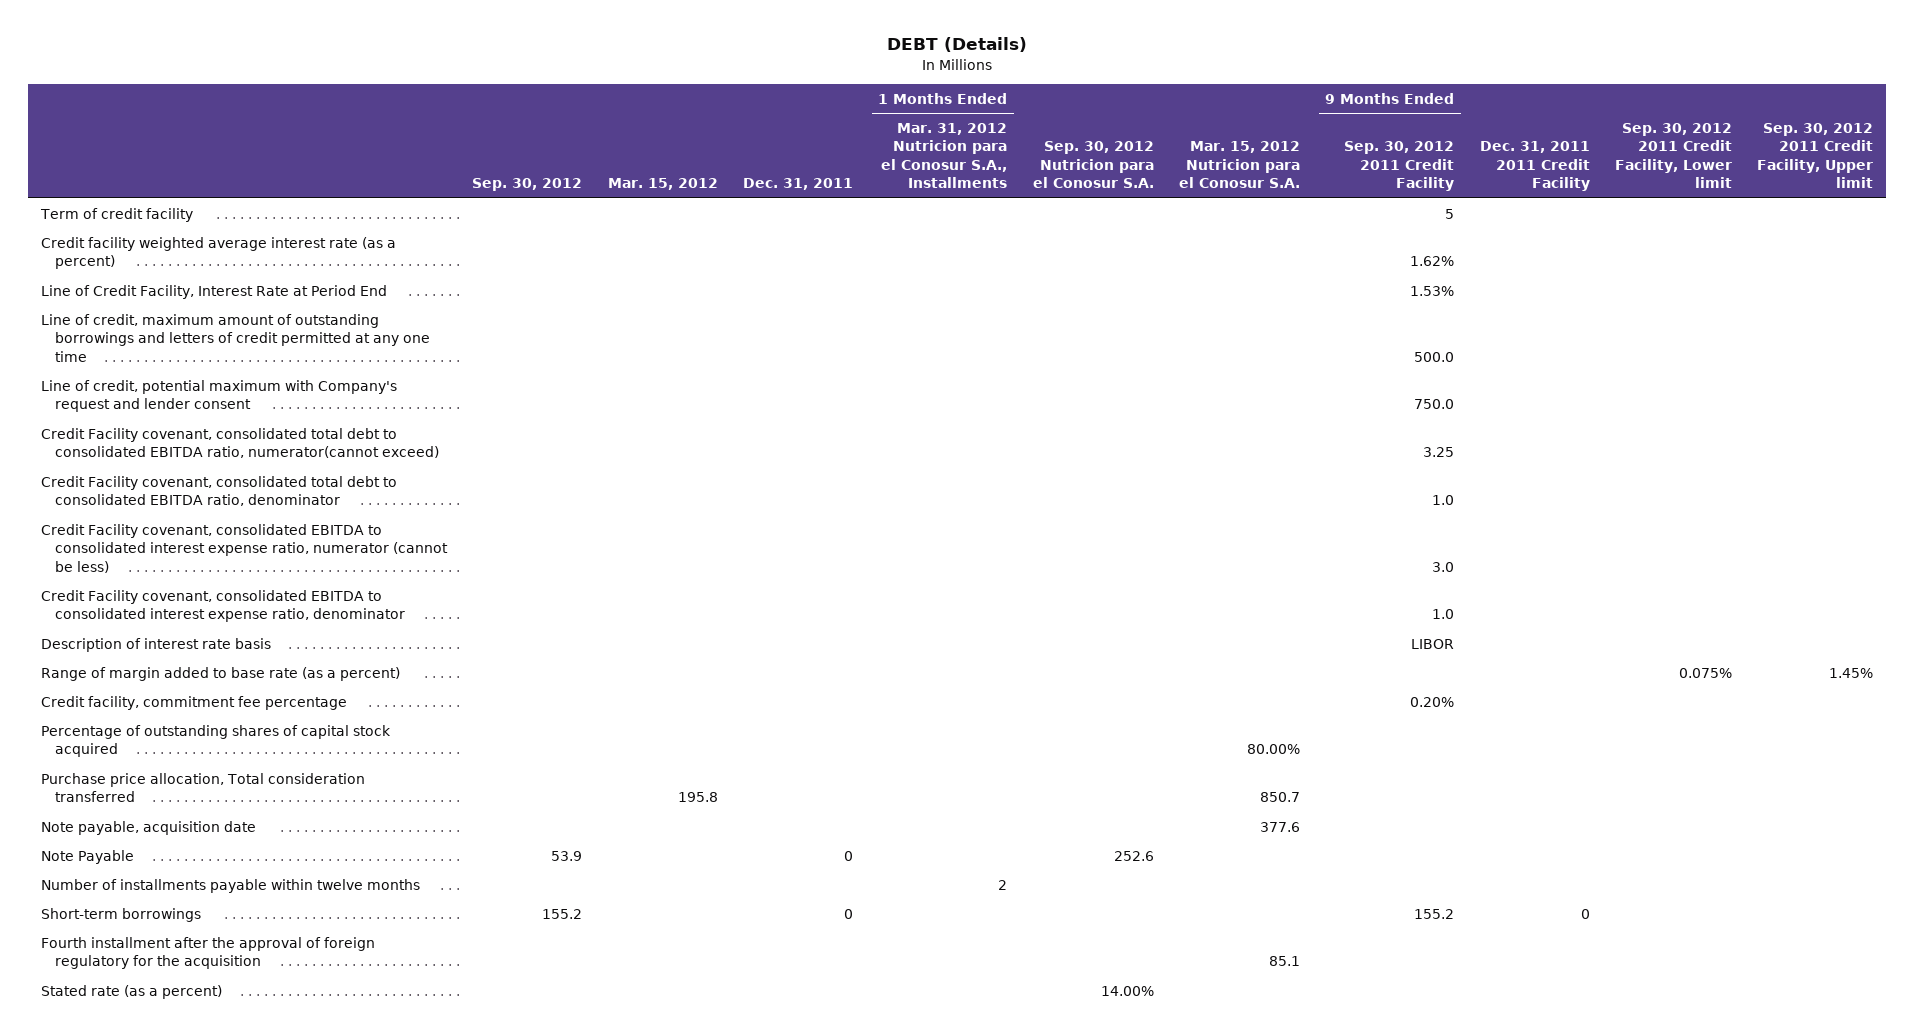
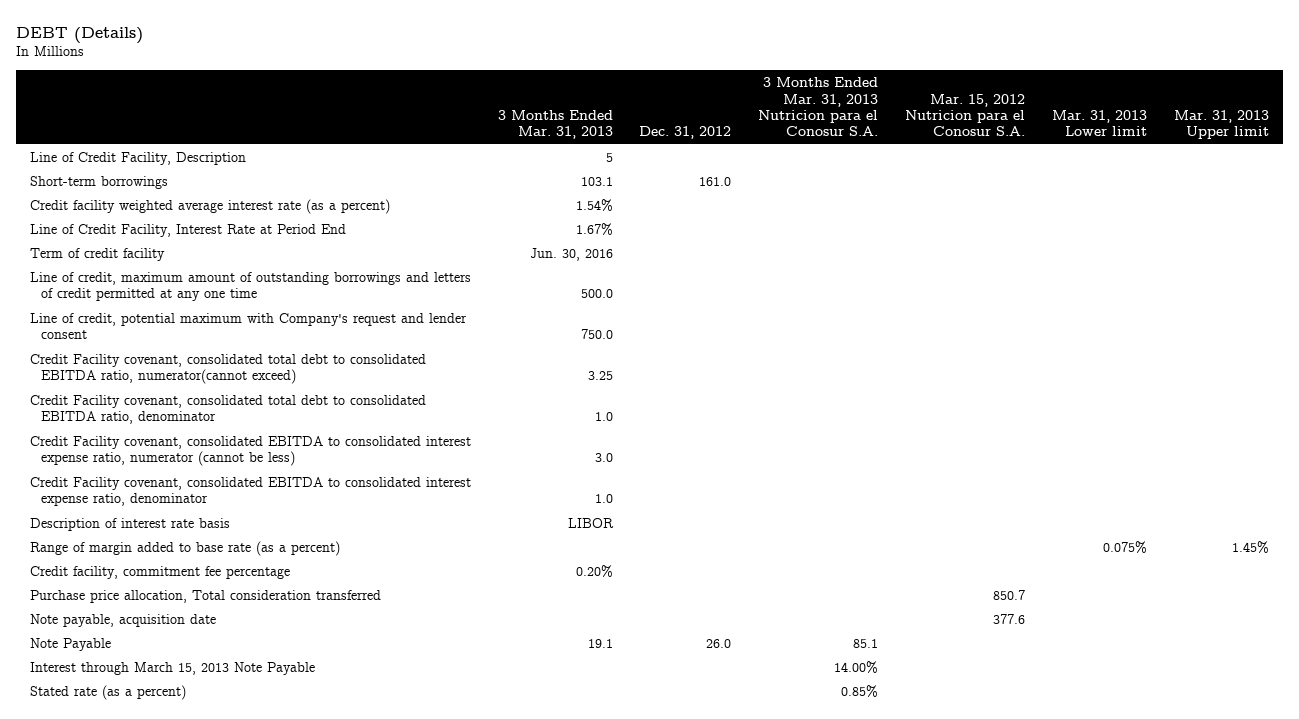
- | Sep. 30, 2012 | Mar. 15, 2012 | Dec. 31, 2011 | 1 Months Ended Mar. 31, 2012 Nutricion para el Conosur S.A., Installments | Sep. 30, 2012 Nutricion para el Conosur S.A. | Mar. 15, 2012 Nutricion para el Conosur S.A. | 9 Months Ended Sep. 30, 2012 2011 Credit Facility | Dec. 31, 2011 2011 Credit Facility | Sep. 30, 2012 2011 Credit Facility, Lower limit | Sep. 30, 2012 2011 Credit Facility, Upper limit
+ | 3 Months Ended Mar. 31, 2013 | Dec. 31, 2012 | 3 Months Ended Mar. 31, 2013 Nutricion para el Conosur S.A. | Mar. 15, 2012 Nutricion para el Conosur S.A. | Mar. 31, 2013 Lower limit | Mar. 31, 2013 Upper limit
+ Line of Credit Facility, Description | 5 | | | | |
moved up: Short-term borrowings | 103.1 | 161.0 | | | |
moved down: Term of credit facility | Jun. 30, 2016 | | | | |
- Percentage of outstanding shares of capital stock acquired | | | | | | 80.00% | | | |
- Number of installments payable within twelve months | | | | 2 | | | | | |
- Fourth installment after the approval of foreign regulatory for the acquisition | | | | | | 85.1 | | | |
+ Interest through March 15, 2013 Note Payable | | | 14.00% | | |

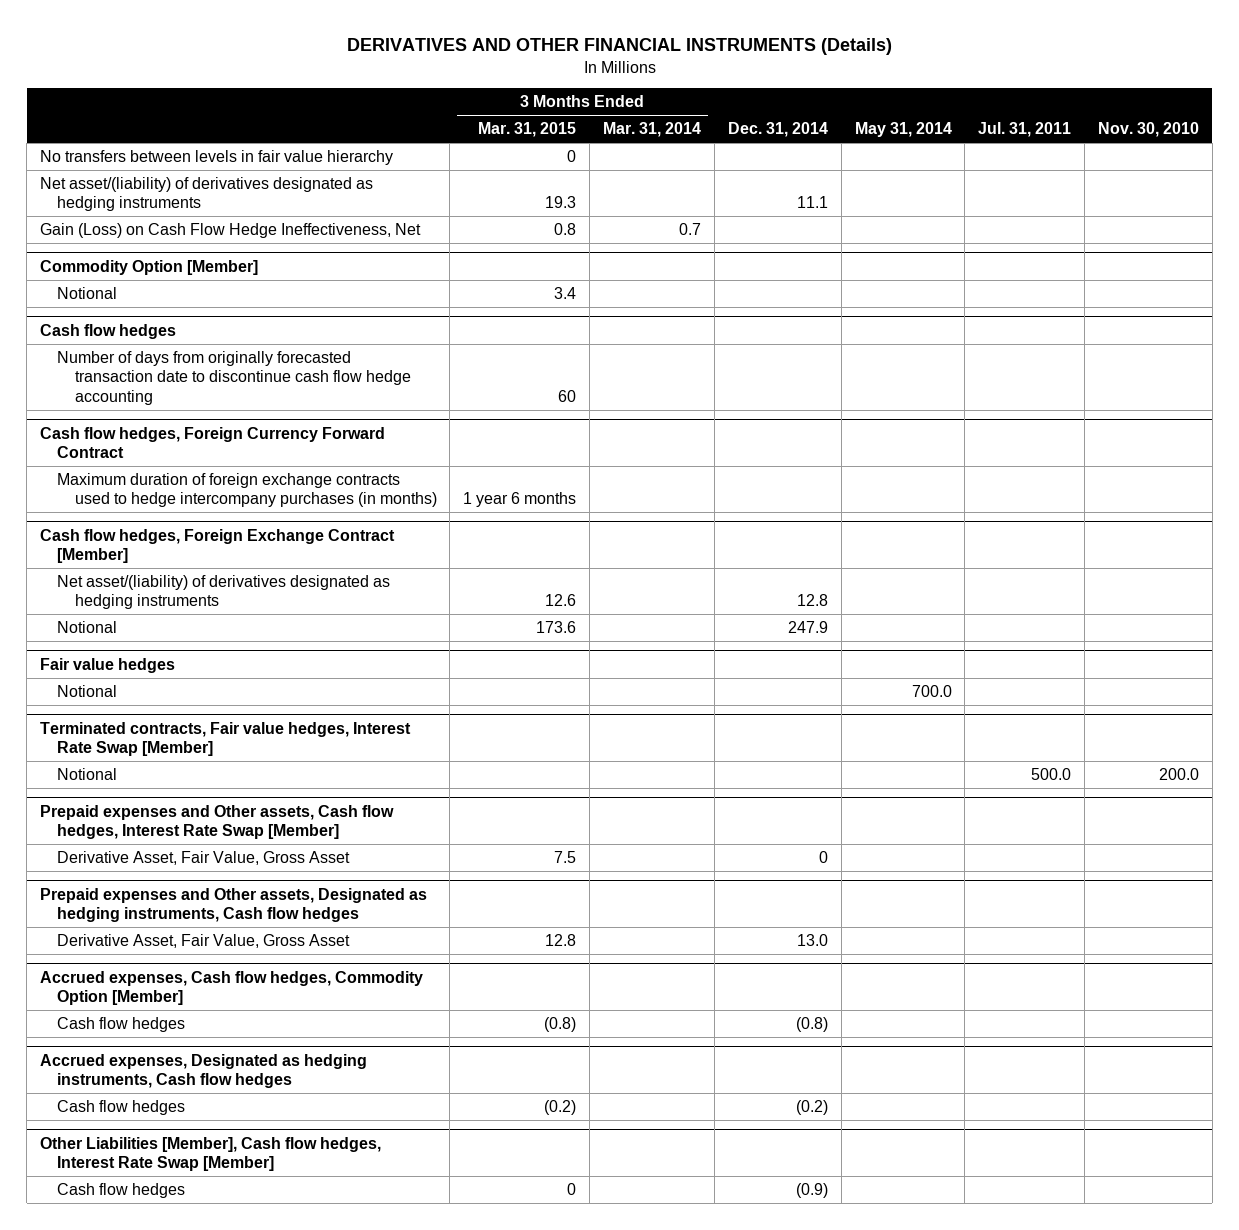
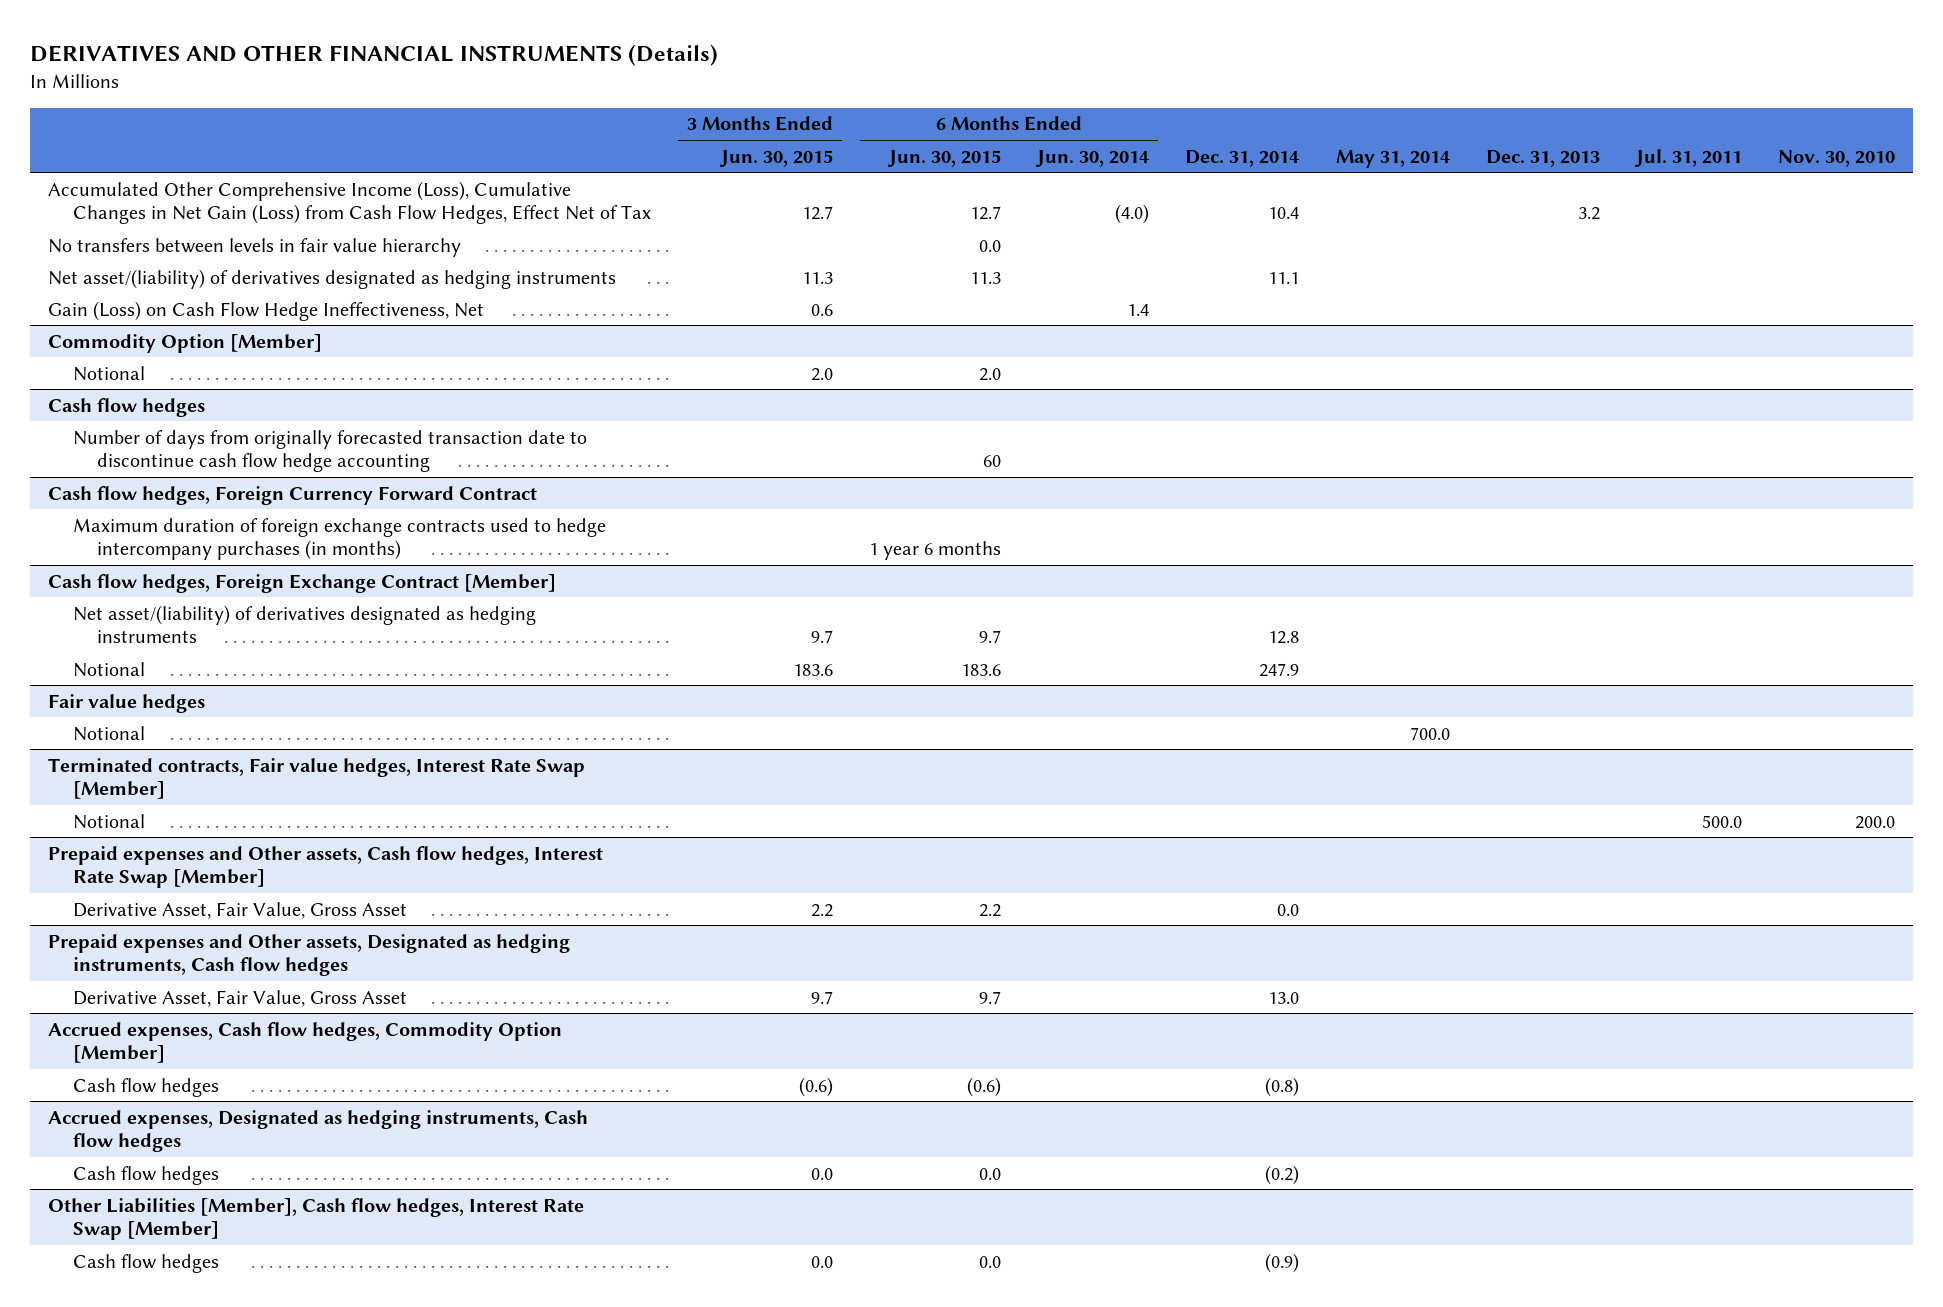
- | 3 Months Ended Mar. 31, 2015 | 3 Months Ended Mar. 31, 2014 | Dec. 31, 2014 | May 31, 2014 | Jul. 31, 2011 | Nov. 30, 2010
+ | 3 Months Ended Jun. 30, 2015 | 6 Months Ended Jun. 30, 2015 | 6 Months Ended Jun. 30, 2014 | Dec. 31, 2014 | May 31, 2014 | Dec. 31, 2013 | Jul. 31, 2011 | Nov. 30, 2010
+ Accumulated Other Comprehensive Income (Loss), Cumulative Changes in Net Gain (Loss) from Cash Flow Hedges, Effect Net of Tax | 12.7 | 12.7 | (4.0) | 10.4 | | 3.2 | |
@ Prepaid expenses and Other assets, Cash flow hedges, Interest Rate Swap [Member]
- Derivative Asset, Fair Value, Gross Asset | 7.5 | | 0 | | |
+ Derivative Asset, Fair Value, Gross Asset | 2.2 | 2.2 | | 0.0 | | | |

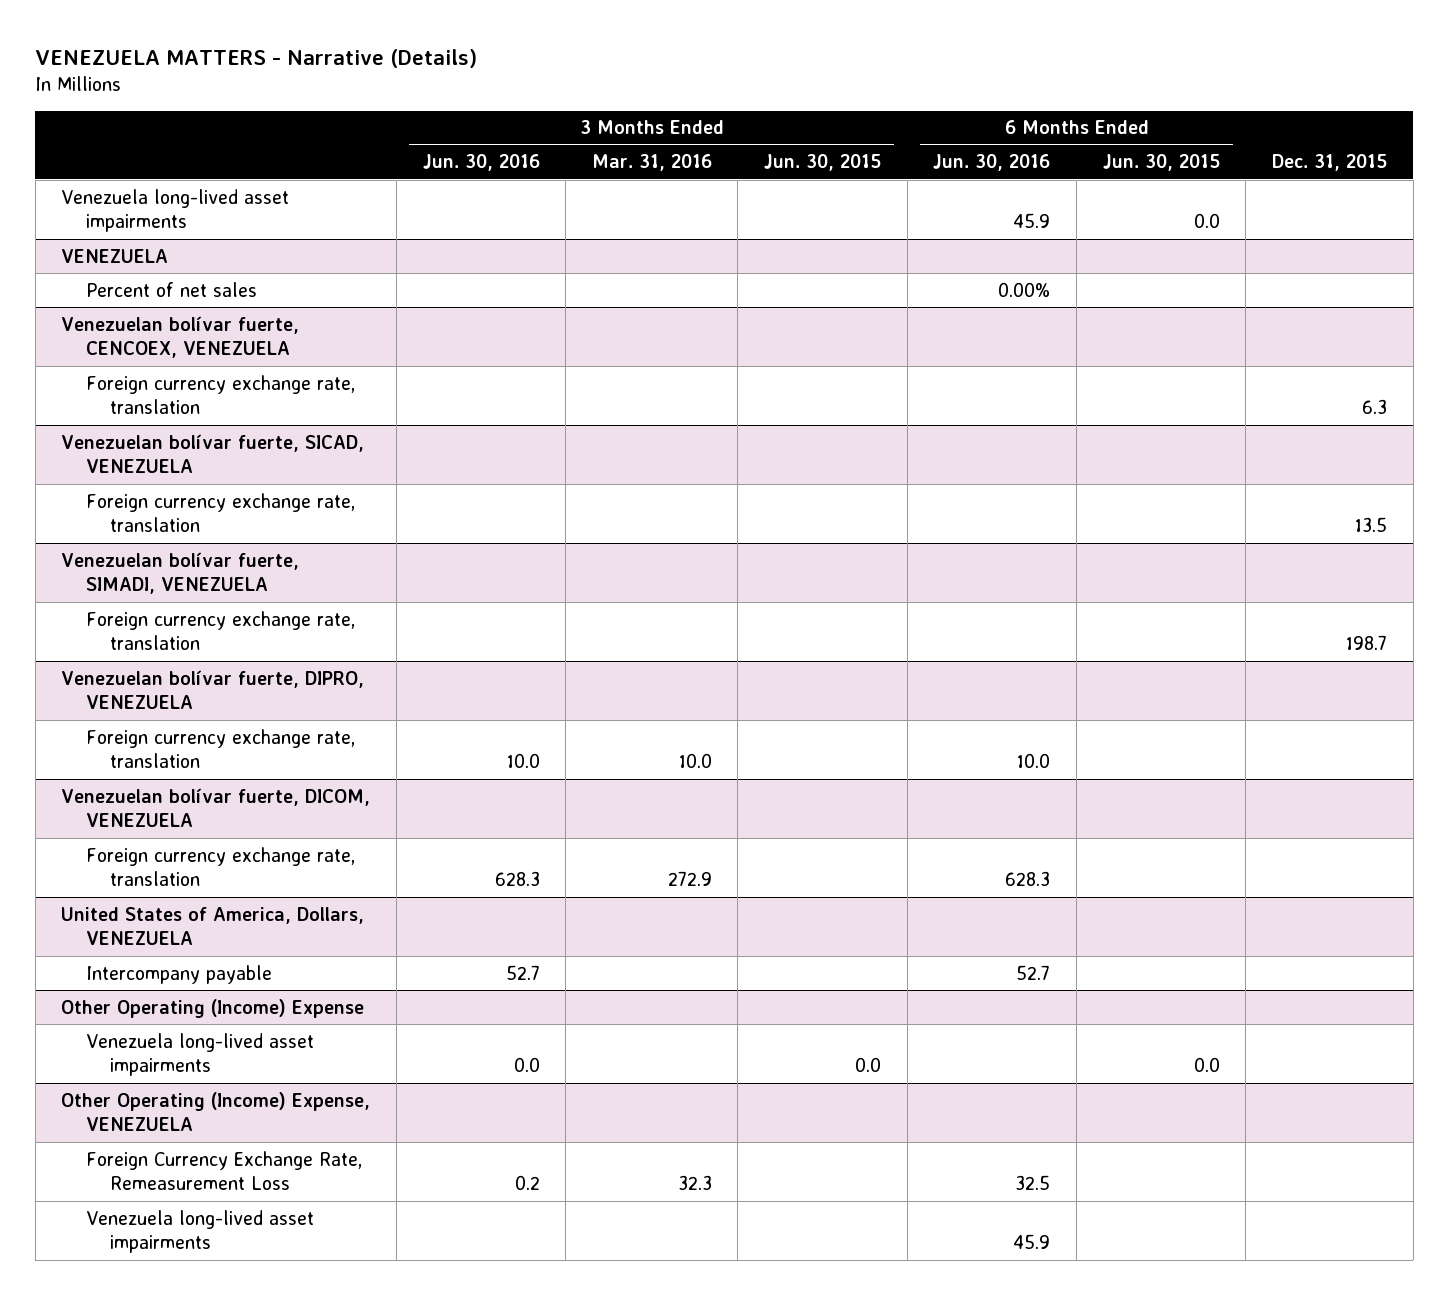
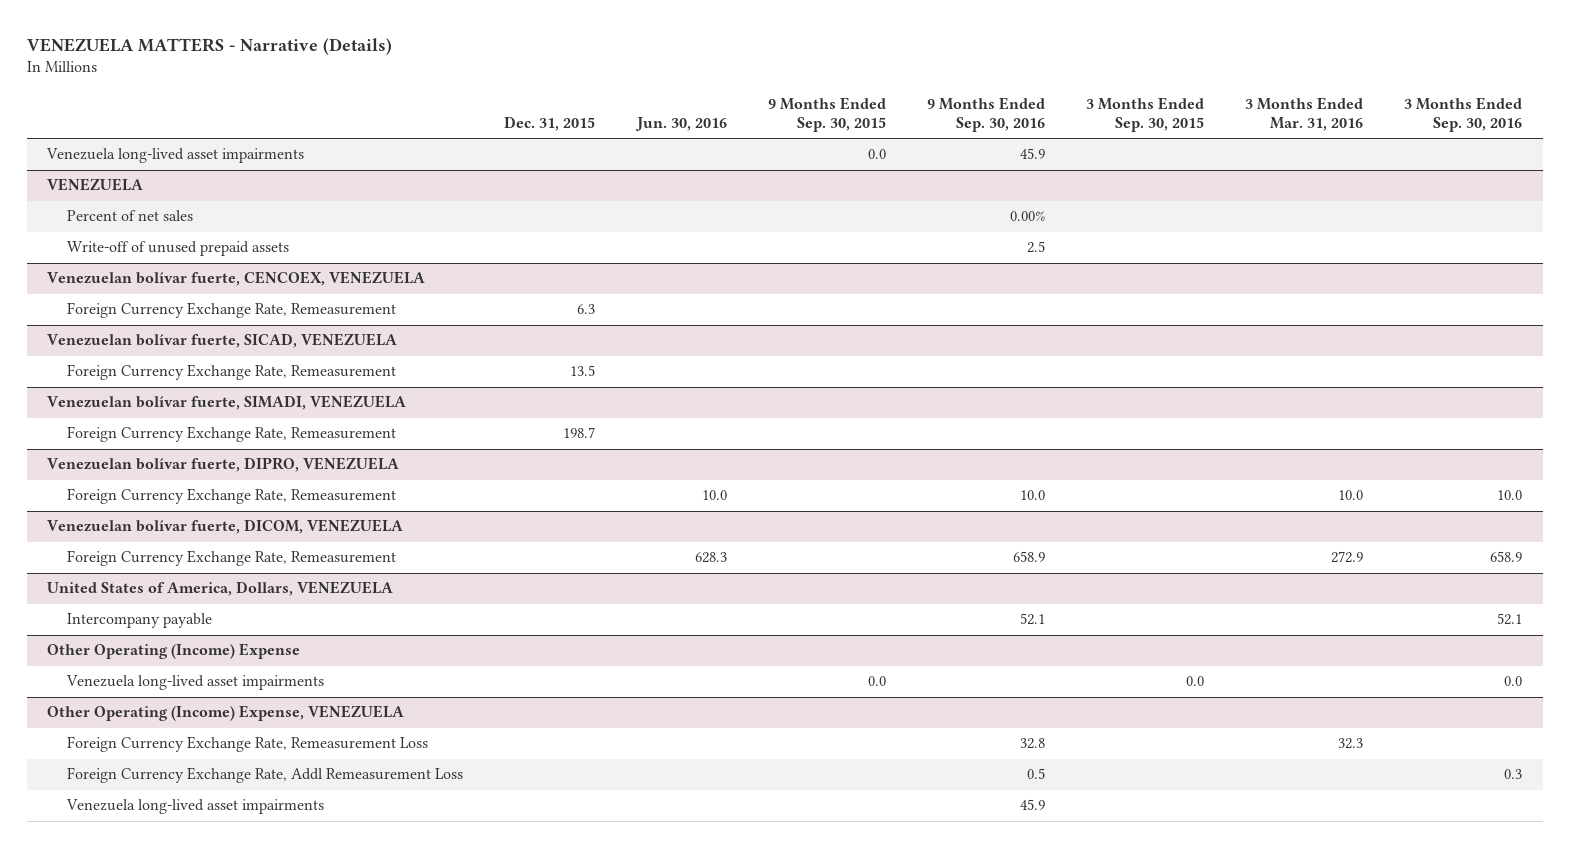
- | 3 Months Ended Jun. 30, 2016 | 3 Months Ended Mar. 31, 2016 | 3 Months Ended Jun. 30, 2015 | 6 Months Ended Jun. 30, 2016 | 6 Months Ended Jun. 30, 2015 | Dec. 31, 2015
+ | Dec. 31, 2015 | Jun. 30, 2016 | 9 Months Ended Sep. 30, 2015 | 9 Months Ended Sep. 30, 2016 | 3 Months Ended Sep. 30, 2015 | 3 Months Ended Mar. 31, 2016 | 3 Months Ended Sep. 30, 2016
@ VENEZUELA
+ Write-off of unused prepaid assets | | | | 2.5 | | |
@ Venezuelan bolívar fuerte, CENCOEX, VENEZUELA
- Foreign currency exchange rate, translation | | | | | | 6.3
+ Foreign Currency Exchange Rate, Remeasurement | 6.3 | | | | | |
@ Venezuelan bolívar fuerte, SICAD, VENEZUELA
- Foreign currency exchange rate, translation | | | | | | 13.5
+ Foreign Currency Exchange Rate, Remeasurement | 13.5 | | | | | |
@ Venezuelan bolívar fuerte, SIMADI, VENEZUELA
- Foreign currency exchange rate, translation | | | | | | 198.7
+ Foreign Currency Exchange Rate, Remeasurement | 198.7 | | | | | |
@ Venezuelan bolívar fuerte, DIPRO, VENEZUELA
- Foreign currency exchange rate, translation | 10.0 | 10.0 | | 10.0 | |
+ Foreign Currency Exchange Rate, Remeasurement | | 10.0 | | 10.0 | | 10.0 | 10.0
@ Venezuelan bolívar fuerte, DICOM, VENEZUELA
- Foreign currency exchange rate, translation | 628.3 | 272.9 | | 628.3 | |
+ Foreign Currency Exchange Rate, Remeasurement | | 628.3 | | 658.9 | | 272.9 | 658.9
@ Other Operating (Income) Expense, VENEZUELA
+ Foreign Currency Exchange Rate, Addl Remeasurement Loss | | | | 0.5 | | | 0.3

